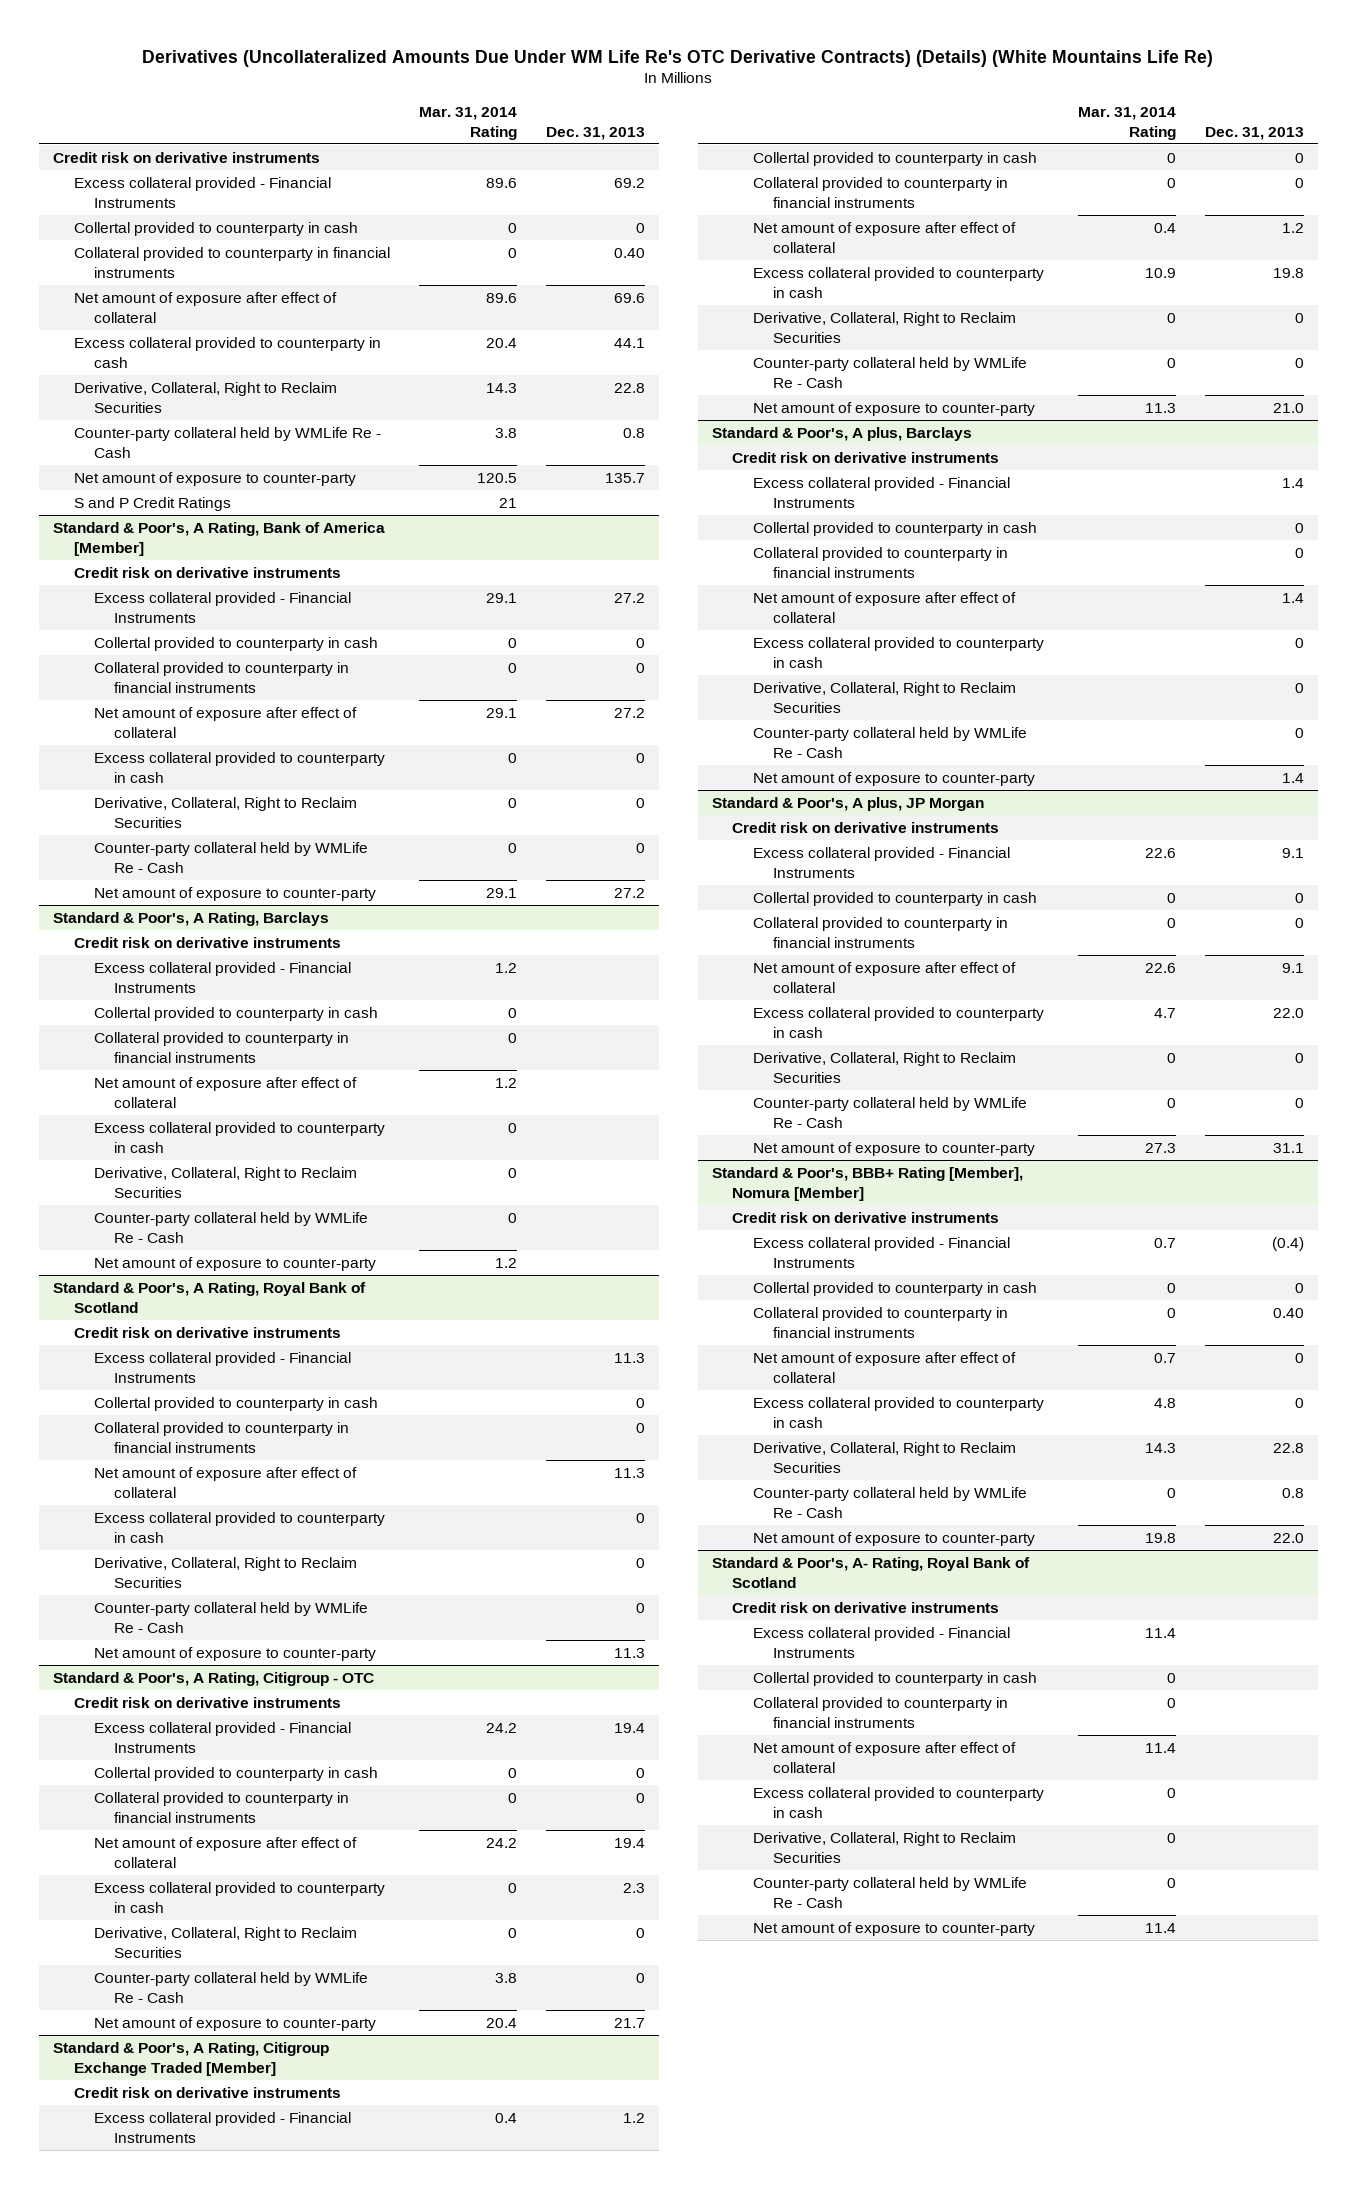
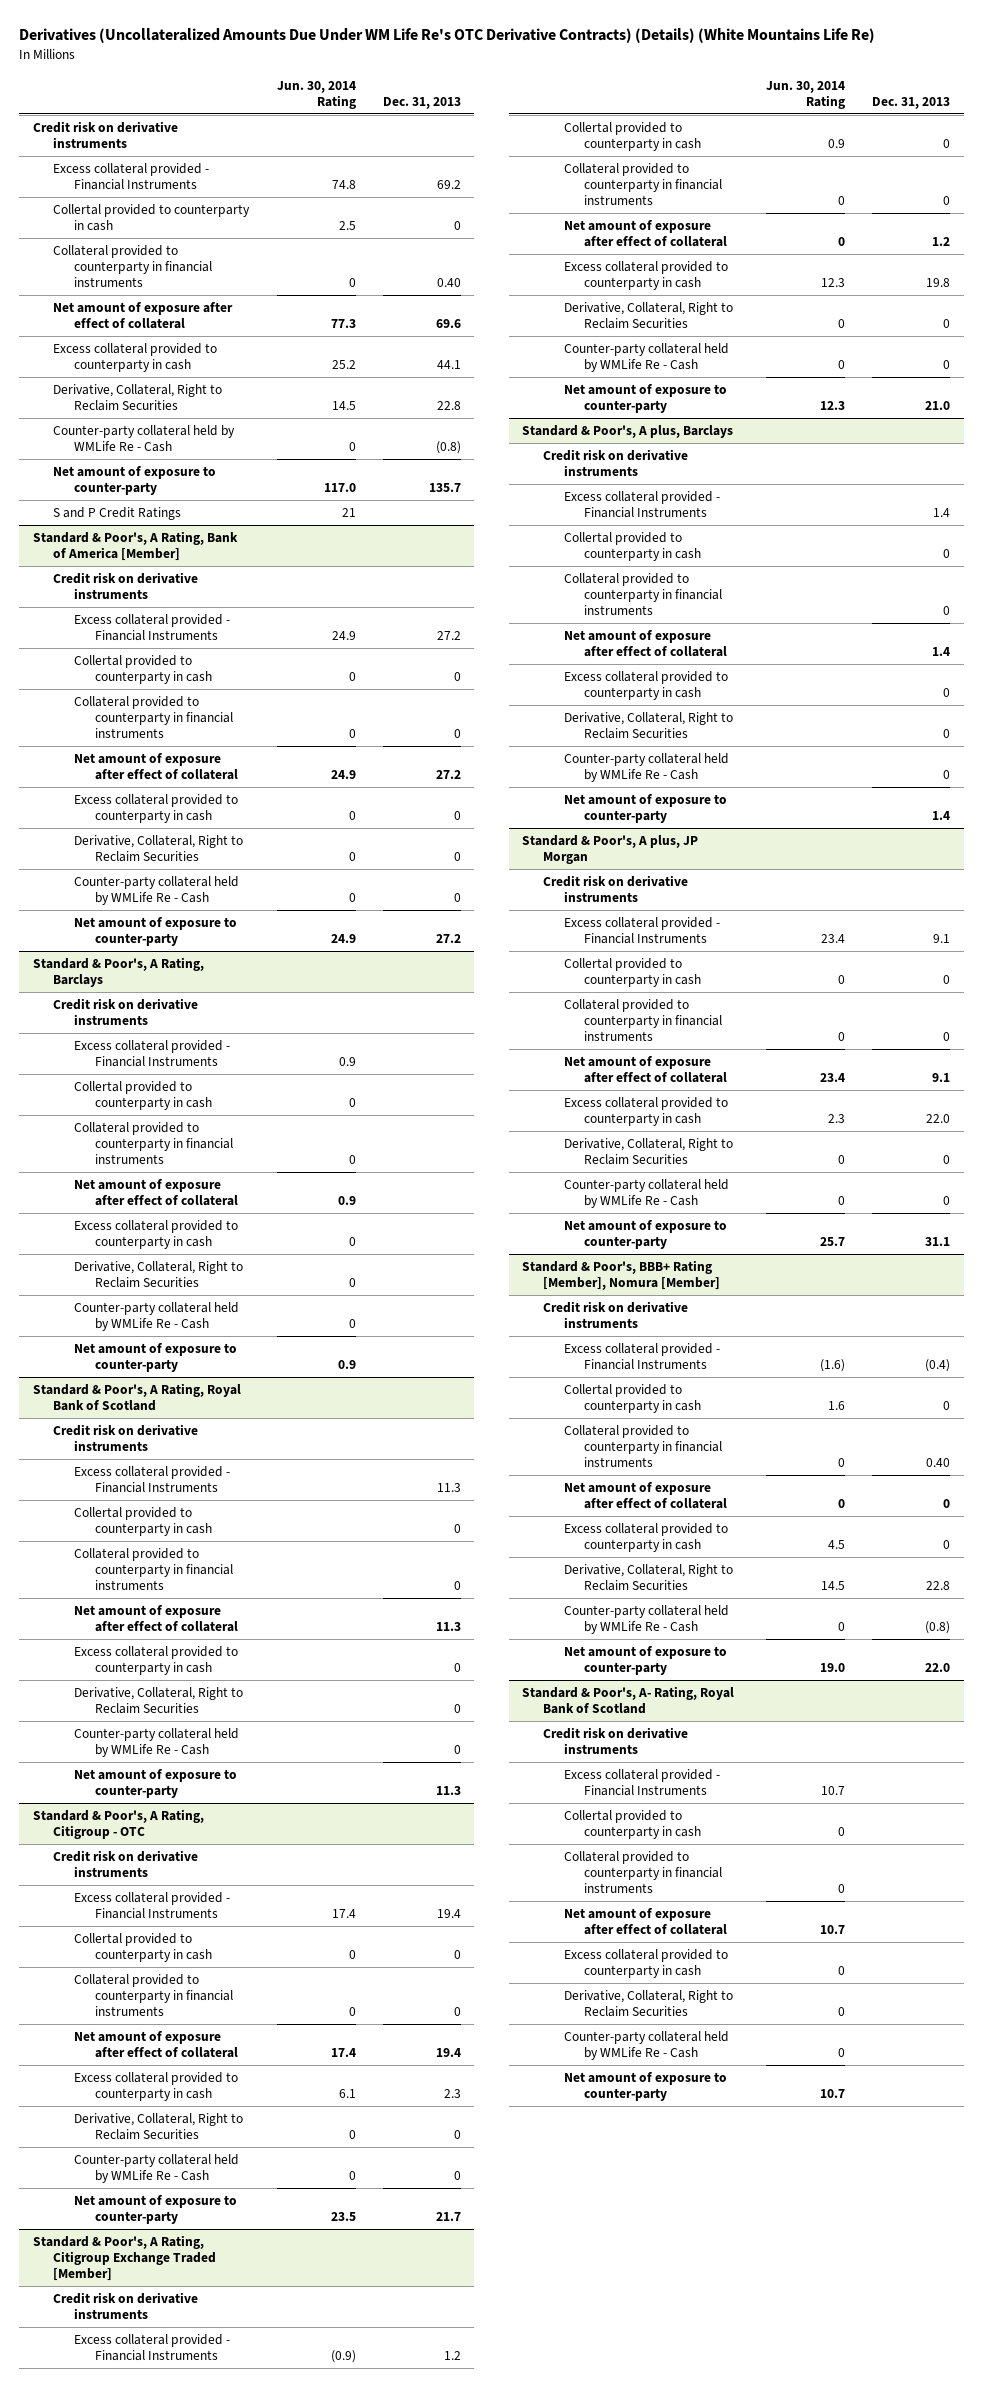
- | Mar. 31, 2014 Rating | Dec. 31, 2013
+ | Jun. 30, 2014 Rating | Dec. 31, 2013
- Counter-party collateral held by WMLife Re - Cash | 3.8 | 0.8
+ Counter-party collateral held by WMLife Re - Cash | 0 | (0.8)
@ Standard & Poor's, BBB+ Rating [Member], Nomura [Member]
- Counter-party collateral held by WMLife Re - Cash | 0 | 0.8
+ Counter-party collateral held by WMLife Re - Cash | 0 | (0.8)

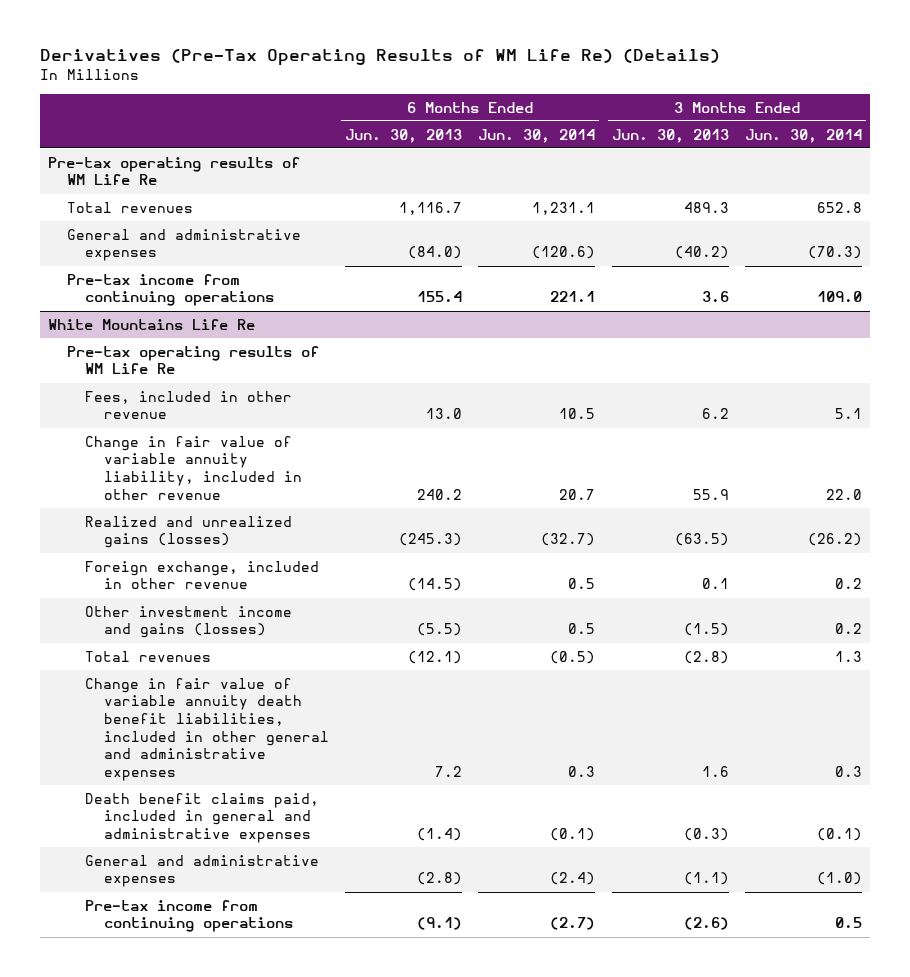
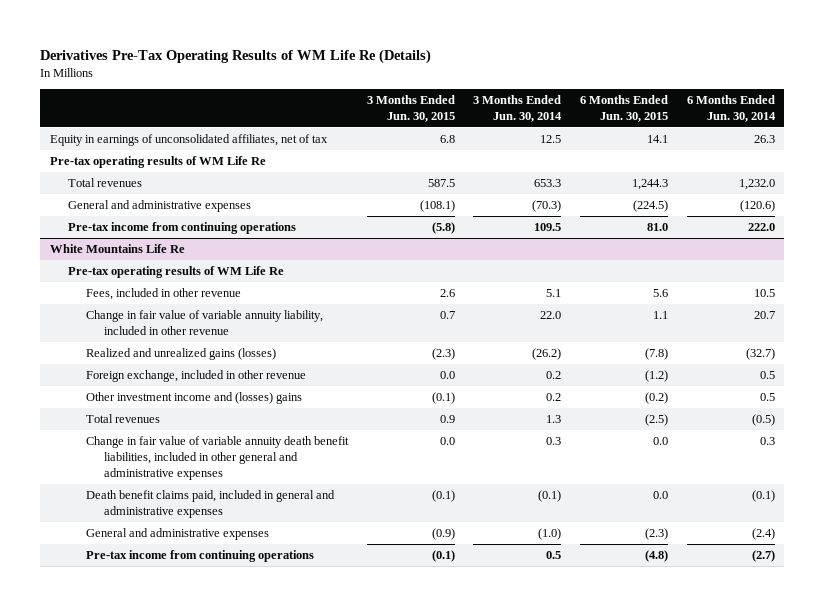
- Derivatives (Pre-Tax Operating Results of WM Life Re) (Details)
+ Derivatives Pre-Tax Operating Results of WM Life Re (Details)
- | 6 Months Ended Jun. 30, 2013 | 6 Months Ended Jun. 30, 2014 | 3 Months Ended Jun. 30, 2013 | 3 Months Ended Jun. 30, 2014
+ | 3 Months Ended Jun. 30, 2015 | 3 Months Ended Jun. 30, 2014 | 6 Months Ended Jun. 30, 2015 | 6 Months Ended Jun. 30, 2014
+ Equity in earnings of unconsolidated affiliates, net of tax | 6.8 | 12.5 | 14.1 | 26.3
- Total revenues | 1,116.7 | 1,231.1 | 489.3 | 652.8
+ Total revenues | 587.5 | 653.3 | 1,244.3 | 1,232.0
- Pre-tax income from continuing operations | 155.4 | 221.1 | 3.6 | 109.0
+ Pre-tax income from continuing operations | (5.8) | 109.5 | 81.0 | 222.0
@ White Mountains Life Re
- Other investment income and gains (losses) | (5.5) | 0.5 | (1.5) | 0.2
+ Other investment income and (losses) gains | (0.1) | 0.2 | (0.2) | 0.5

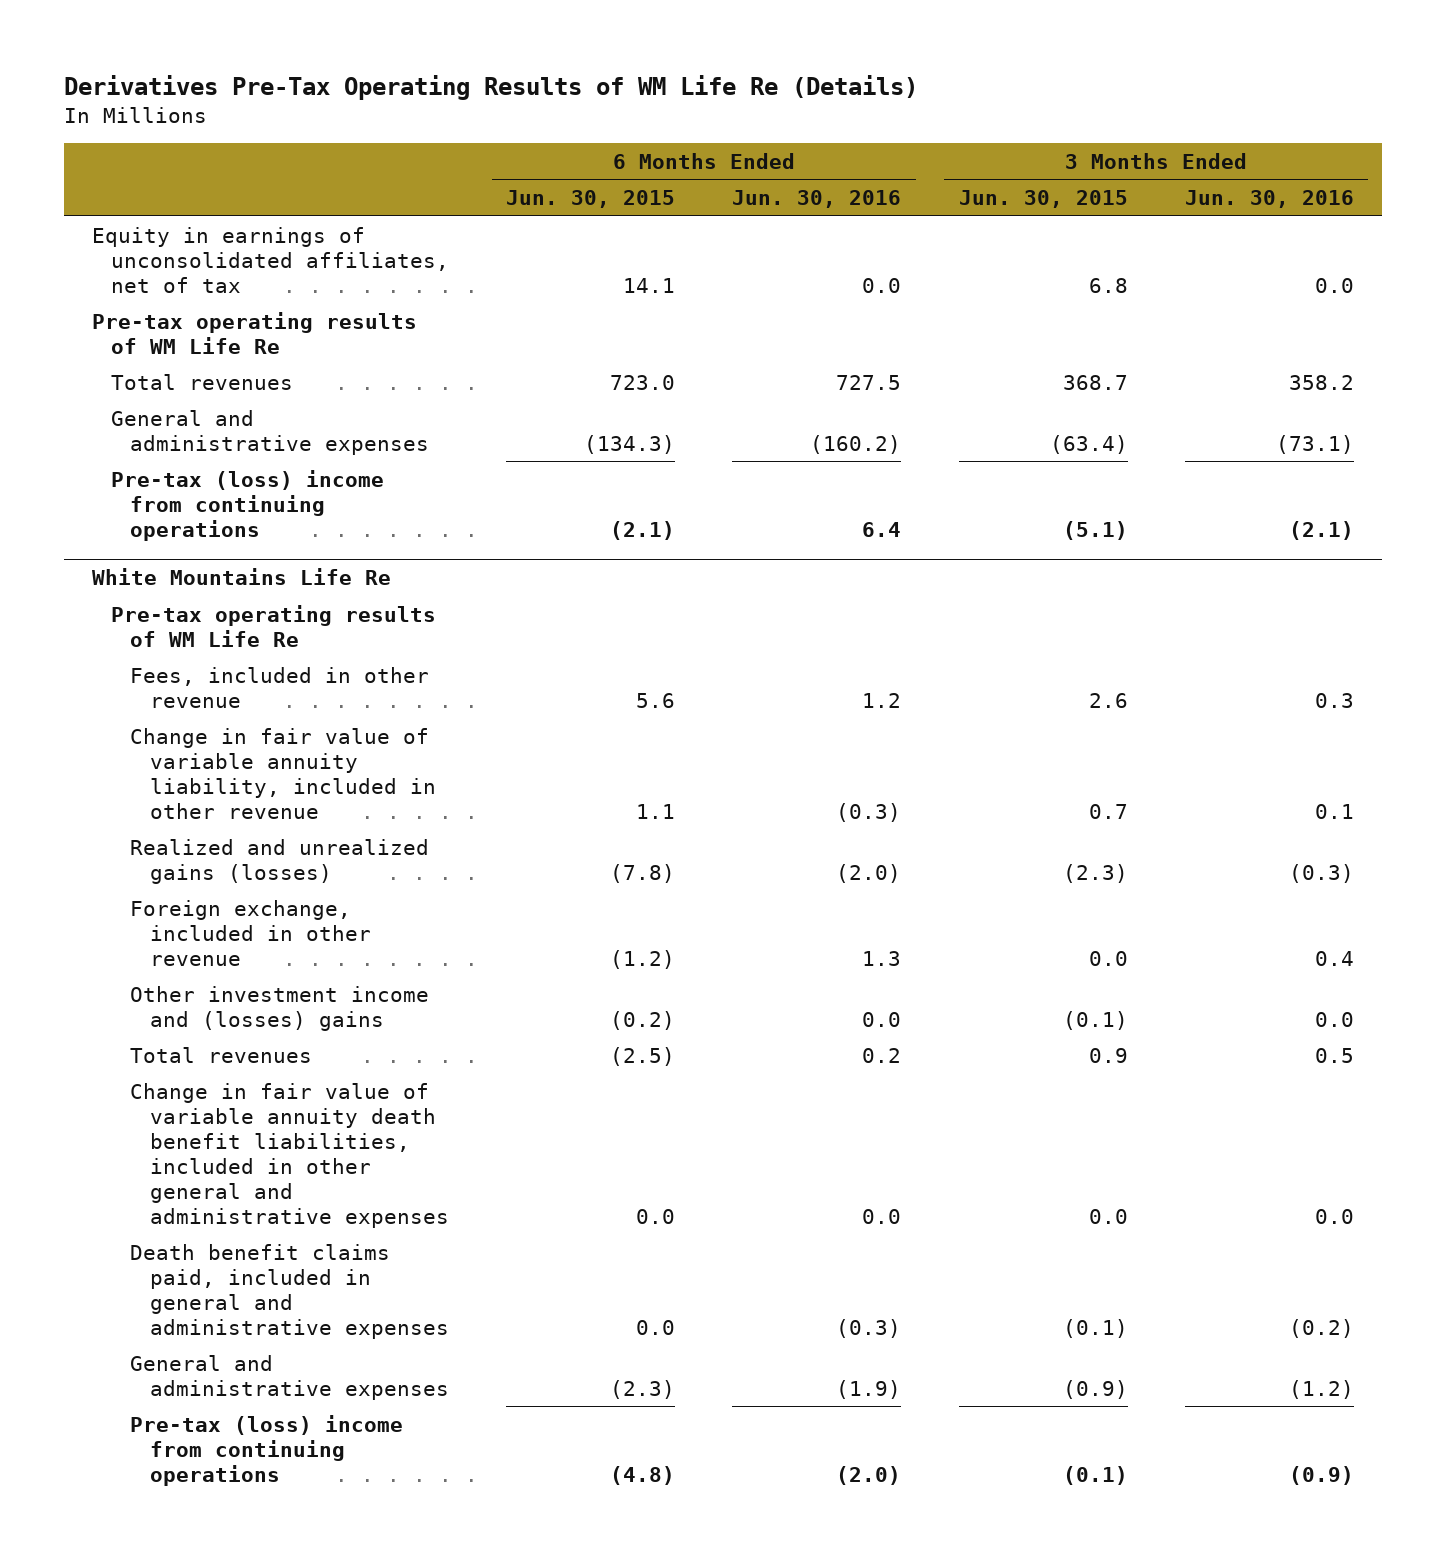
- | 3 Months Ended Jun. 30, 2015 | 3 Months Ended Jun. 30, 2014 | 6 Months Ended Jun. 30, 2015 | 6 Months Ended Jun. 30, 2014
+ | 6 Months Ended Jun. 30, 2015 | 6 Months Ended Jun. 30, 2016 | 3 Months Ended Jun. 30, 2015 | 3 Months Ended Jun. 30, 2016
- Total revenues | 587.5 | 653.3 | 1,244.3 | 1,232.0
- General and administrative expenses | (108.1) | (70.3) | (224.5) | (120.6)
- Pre-tax income from continuing operations | (5.8) | 109.5 | 81.0 | 222.0
+ Total revenues | 723.0 | 727.5 | 368.7 | 358.2
+ General and administrative expenses | (134.3) | (160.2) | (63.4) | (73.1)
+ Pre-tax (loss) income from continuing operations | (2.1) | 6.4 | (5.1) | (2.1)
@ White Mountains Life Re
- Pre-tax income from continuing operations | (0.1) | 0.5 | (4.8) | (2.7)
+ Pre-tax (loss) income from continuing operations | (4.8) | (2.0) | (0.1) | (0.9)

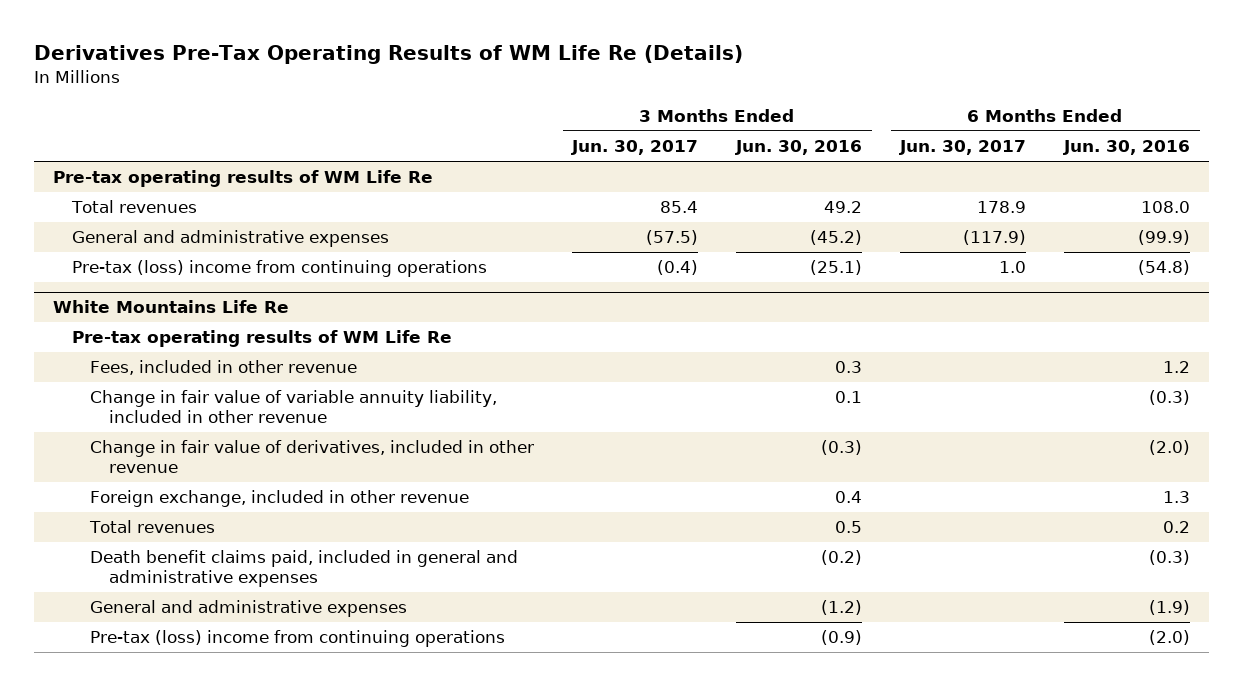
- | 6 Months Ended Jun. 30, 2015 | 6 Months Ended Jun. 30, 2016 | 3 Months Ended Jun. 30, 2015 | 3 Months Ended Jun. 30, 2016
+ | 3 Months Ended Jun. 30, 2017 | 3 Months Ended Jun. 30, 2016 | 6 Months Ended Jun. 30, 2017 | 6 Months Ended Jun. 30, 2016
- Equity in earnings of unconsolidated affiliates, net of tax | 14.1 | 0.0 | 6.8 | 0.0
- Total revenues | 723.0 | 727.5 | 368.7 | 358.2
- General and administrative expenses | (134.3) | (160.2) | (63.4) | (73.1)
- Pre-tax (loss) income from continuing operations | (2.1) | 6.4 | (5.1) | (2.1)
+ Total revenues | 85.4 | 49.2 | 178.9 | 108.0
+ General and administrative expenses | (57.5) | (45.2) | (117.9) | (99.9)
+ Pre-tax (loss) income from continuing operations | (0.4) | (25.1) | 1.0 | (54.8)
@ White Mountains Life Re
- Realized and unrealized gains (losses) | (7.8) | (2.0) | (2.3) | (0.3)
+ Change in fair value of derivatives, included in other revenue | | (0.3) | | (2.0)
- Other investment income and (losses) gains | (0.2) | 0.0 | (0.1) | 0.0
- Change in fair value of variable annuity death benefit liabilities, included in other general and administrative expenses | 0.0 | 0.0 | 0.0 | 0.0

